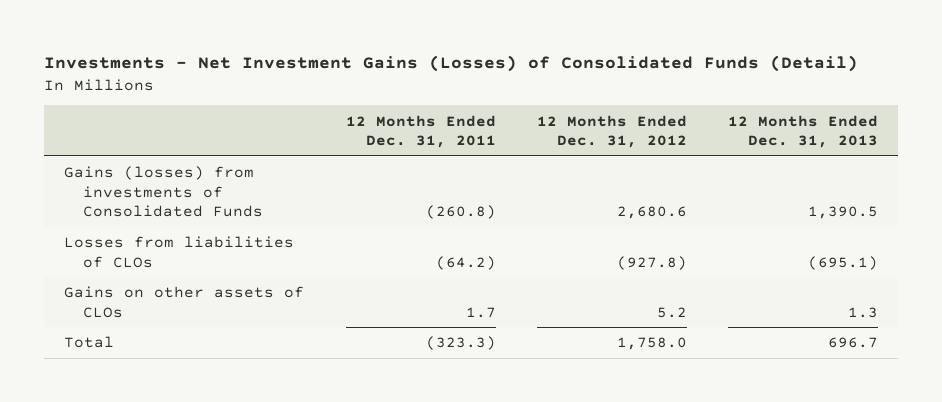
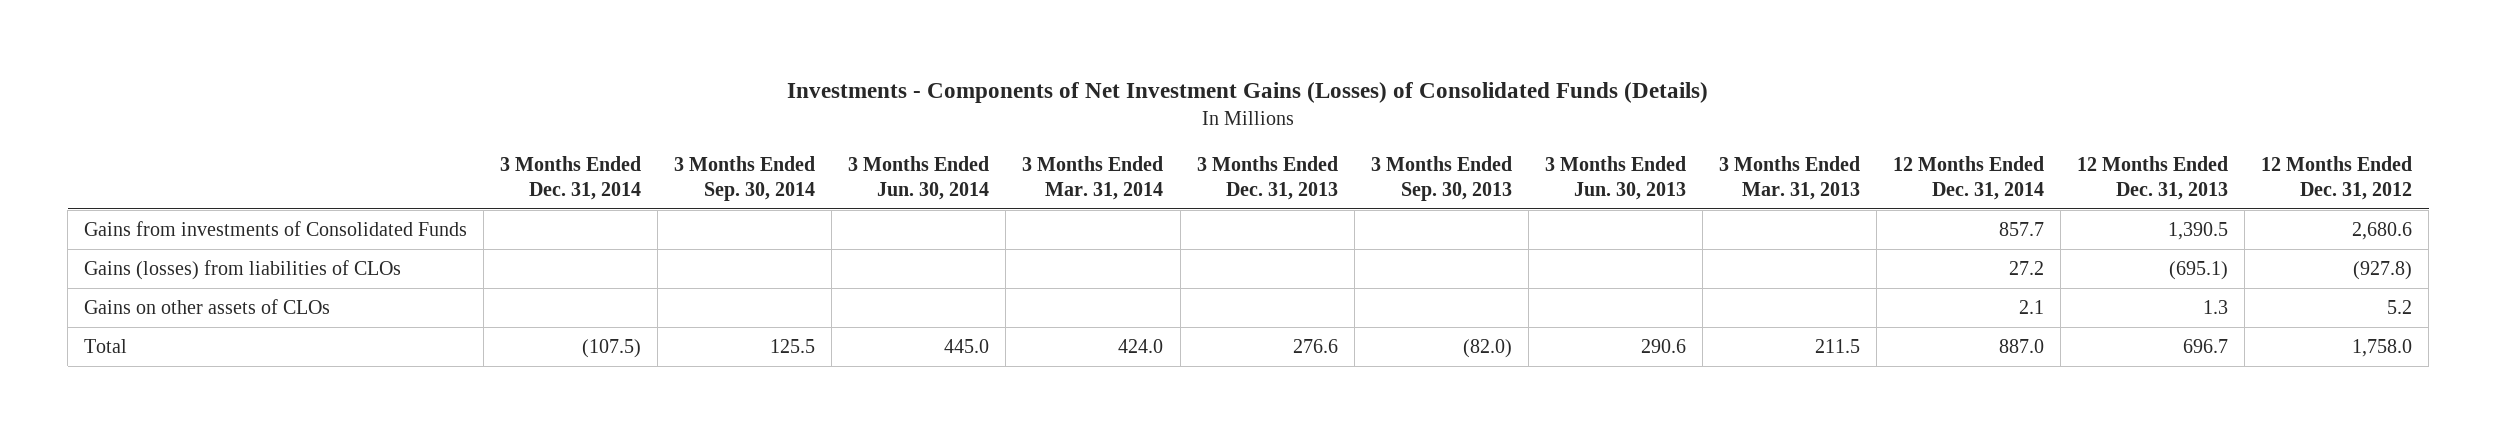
- Investments - Net Investment Gains (Losses) of Consolidated Funds (Detail)
+ Investments - Components of Net Investment Gains (Losses) of Consolidated Funds (Details)
- | 12 Months Ended Dec. 31, 2011 | 12 Months Ended Dec. 31, 2012 | 12 Months Ended Dec. 31, 2013
+ | 3 Months Ended Dec. 31, 2014 | 3 Months Ended Sep. 30, 2014 | 3 Months Ended Jun. 30, 2014 | 3 Months Ended Mar. 31, 2014 | 3 Months Ended Dec. 31, 2013 | 3 Months Ended Sep. 30, 2013 | 3 Months Ended Jun. 30, 2013 | 3 Months Ended Mar. 31, 2013 | 12 Months Ended Dec. 31, 2014 | 12 Months Ended Dec. 31, 2013 | 12 Months Ended Dec. 31, 2012
- Gains (losses) from investments of Consolidated Funds | (260.8) | 2,680.6 | 1,390.5
- Losses from liabilities of CLOs | (64.2) | (927.8) | (695.1)
+ Gains from investments of Consolidated Funds | | | | | | | | | 857.7 | 1,390.5 | 2,680.6
+ Gains (losses) from liabilities of CLOs | | | | | | | | | 27.2 | (695.1) | (927.8)

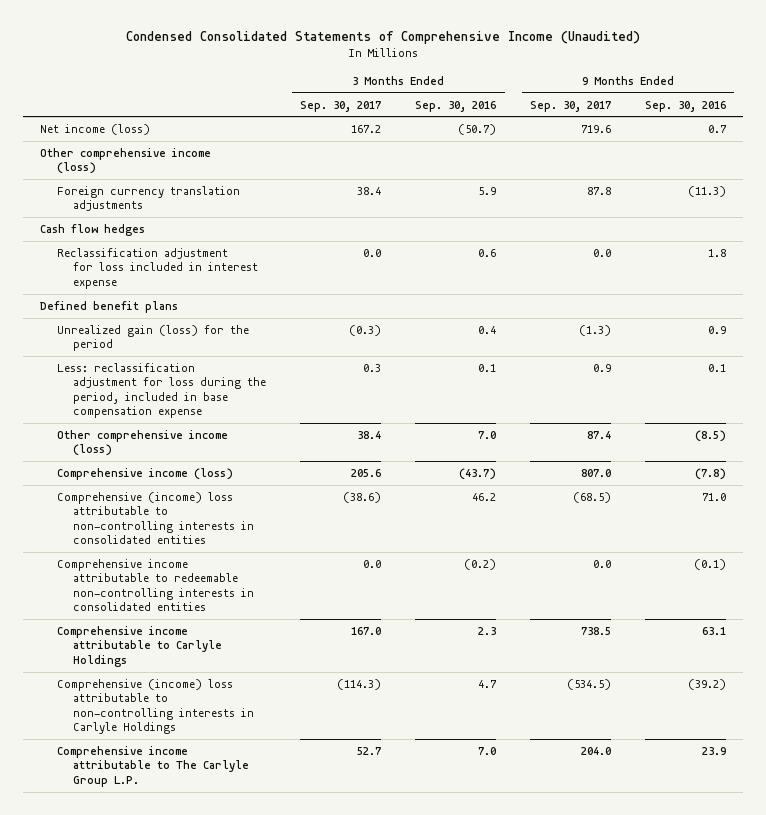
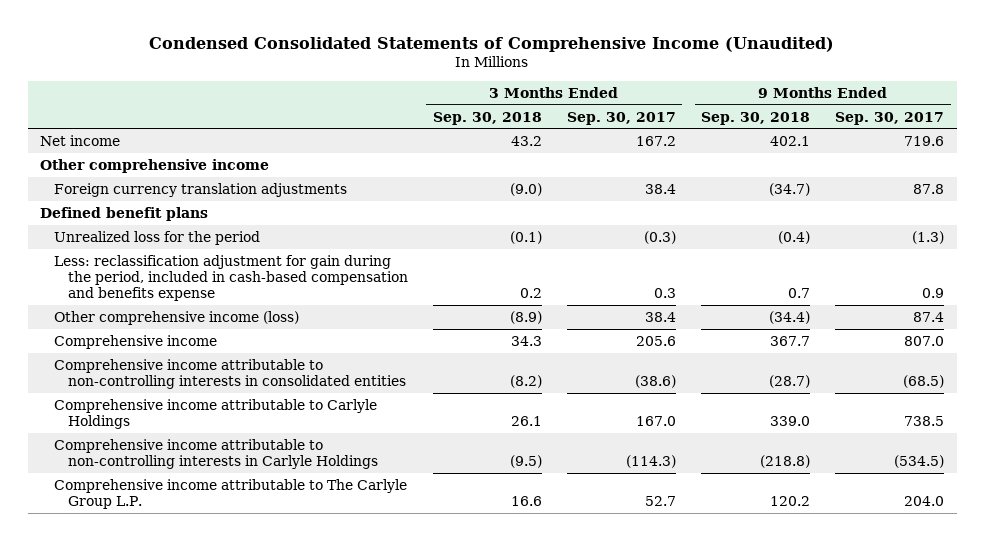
- | 3 Months Ended Sep. 30, 2017 | 3 Months Ended Sep. 30, 2016 | 9 Months Ended Sep. 30, 2017 | 9 Months Ended Sep. 30, 2016
+ | 3 Months Ended Sep. 30, 2018 | 3 Months Ended Sep. 30, 2017 | 9 Months Ended Sep. 30, 2018 | 9 Months Ended Sep. 30, 2017
- Net income (loss) | 167.2 | (50.7) | 719.6 | 0.7
- Other comprehensive income (loss)
+ Net income | 43.2 | 167.2 | 402.1 | 719.6
+ Other comprehensive income
- Cash flow hedges
- Reclassification adjustment for loss included in interest expense | 0.0 | 0.6 | 0.0 | 1.8
- Unrealized gain (loss) for the period | (0.3) | 0.4 | (1.3) | 0.9
- Less: reclassification adjustment for loss during the period, included in base compensation expense | 0.3 | 0.1 | 0.9 | 0.1
+ Unrealized loss for the period | (0.1) | (0.3) | (0.4) | (1.3)
+ Less: reclassification adjustment for gain during the period, included in cash-based compensation and benefits expense | 0.2 | 0.3 | 0.7 | 0.9
- Comprehensive income (loss) | 205.6 | (43.7) | 807.0 | (7.8)
- Comprehensive (income) loss attributable to non-controlling interests in consolidated entities | (38.6) | 46.2 | (68.5) | 71.0
- Comprehensive income attributable to redeemable non-controlling interests in consolidated entities | 0.0 | (0.2) | 0.0 | (0.1)
+ Comprehensive income | 34.3 | 205.6 | 367.7 | 807.0
+ Comprehensive income attributable to non-controlling interests in consolidated entities | (8.2) | (38.6) | (28.7) | (68.5)
- Comprehensive (income) loss attributable to non-controlling interests in Carlyle Holdings | (114.3) | 4.7 | (534.5) | (39.2)
+ Comprehensive income attributable to non-controlling interests in Carlyle Holdings | (9.5) | (114.3) | (218.8) | (534.5)

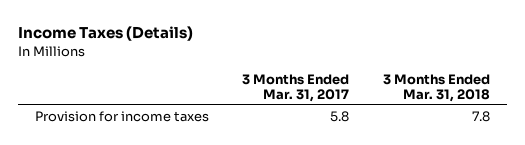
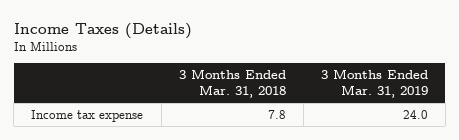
- | 3 Months Ended Mar. 31, 2017 | 3 Months Ended Mar. 31, 2018
+ | 3 Months Ended Mar. 31, 2018 | 3 Months Ended Mar. 31, 2019
- Provision for income taxes | 5.8 | 7.8
+ Income tax expense | 7.8 | 24.0

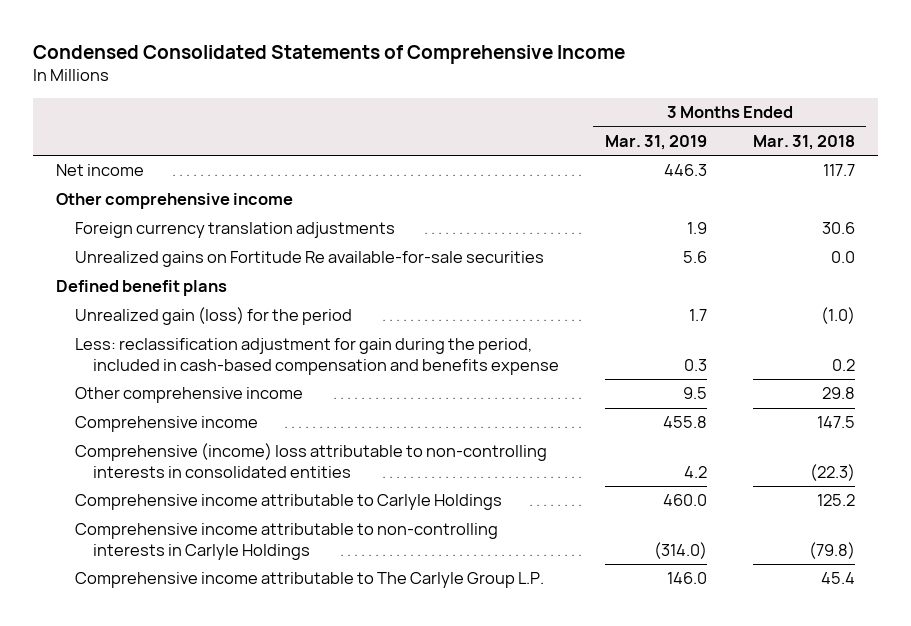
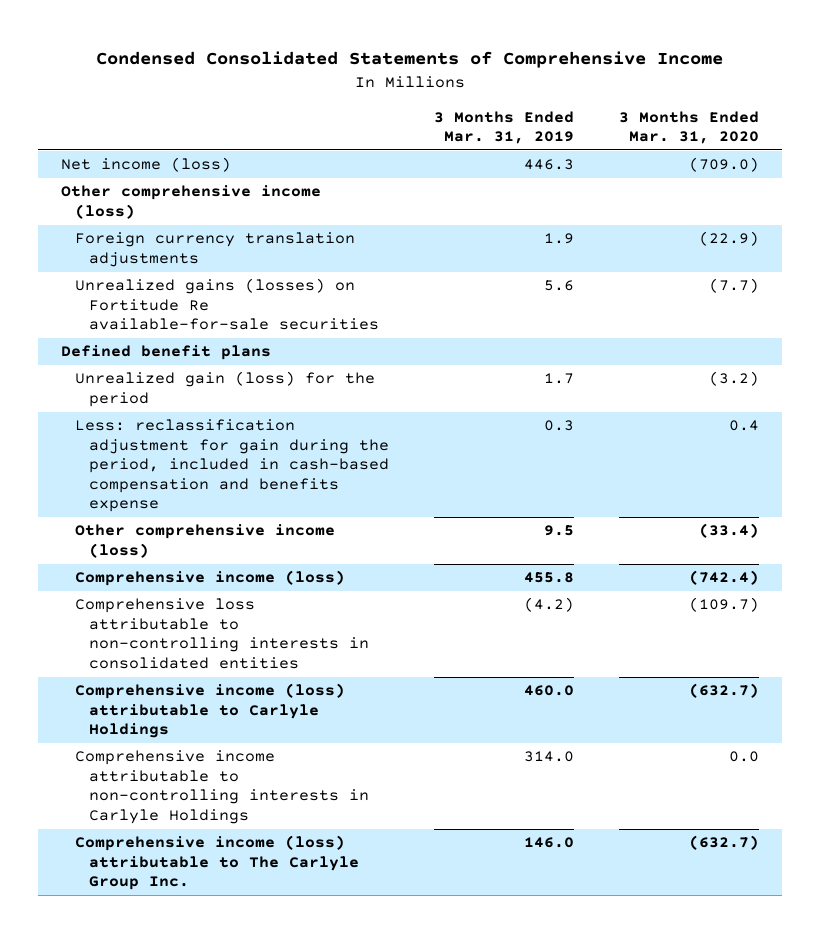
- | 3 Months Ended Mar. 31, 2019 | 3 Months Ended Mar. 31, 2018
+ | 3 Months Ended Mar. 31, 2019 | 3 Months Ended Mar. 31, 2020
- Net income | 446.3 | 117.7
- Other comprehensive income
+ Net income (loss) | 446.3 | (709.0)
+ Other comprehensive income (loss)
- Unrealized gains on Fortitude Re available-for-sale securities | 5.6 | 0.0
+ Unrealized gains (losses) on Fortitude Re available-for-sale securities | 5.6 | (7.7)
- Other comprehensive income | 9.5 | 29.8
- Comprehensive income | 455.8 | 147.5
- Comprehensive (income) loss attributable to non-controlling interests in consolidated entities | 4.2 | (22.3)
- Comprehensive income attributable to Carlyle Holdings | 460.0 | 125.2
- Comprehensive income attributable to non-controlling interests in Carlyle Holdings | (314.0) | (79.8)
- Comprehensive income attributable to The Carlyle Group L.P. | 146.0 | 45.4
+ Other comprehensive income (loss) | 9.5 | (33.4)
+ Comprehensive income (loss) | 455.8 | (742.4)
+ Comprehensive loss attributable to non-controlling interests in consolidated entities | (4.2) | (109.7)
+ Comprehensive income (loss) attributable to Carlyle Holdings | 460.0 | (632.7)
+ Comprehensive income attributable to non-controlling interests in Carlyle Holdings | 314.0 | 0.0
+ Comprehensive income (loss) attributable to The Carlyle Group Inc. | 146.0 | (632.7)

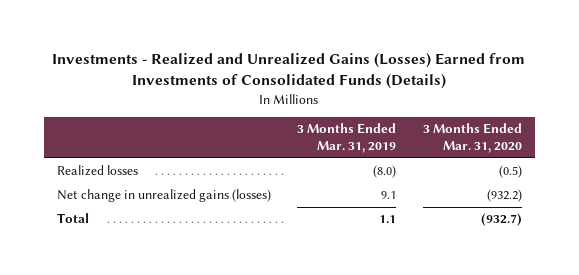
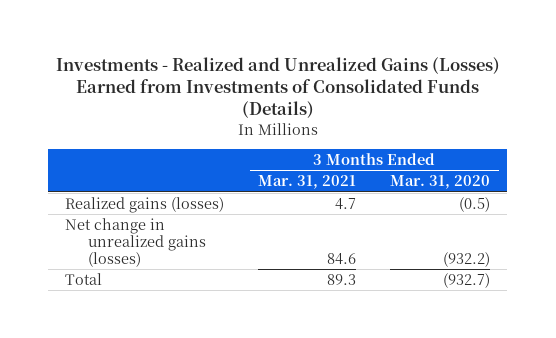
- | 3 Months Ended Mar. 31, 2019 | 3 Months Ended Mar. 31, 2020
+ | 3 Months Ended Mar. 31, 2021 | 3 Months Ended Mar. 31, 2020
- Realized losses | (8.0) | (0.5)
+ Realized gains (losses) | 4.7 | (0.5)

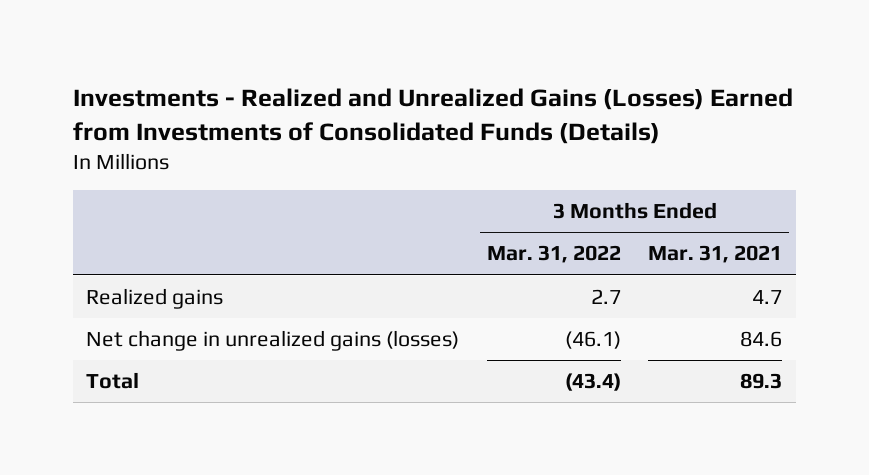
- | 3 Months Ended Mar. 31, 2021 | 3 Months Ended Mar. 31, 2020
+ | 3 Months Ended Mar. 31, 2022 | 3 Months Ended Mar. 31, 2021
- Realized gains (losses) | 4.7 | (0.5)
+ Realized gains | 2.7 | 4.7

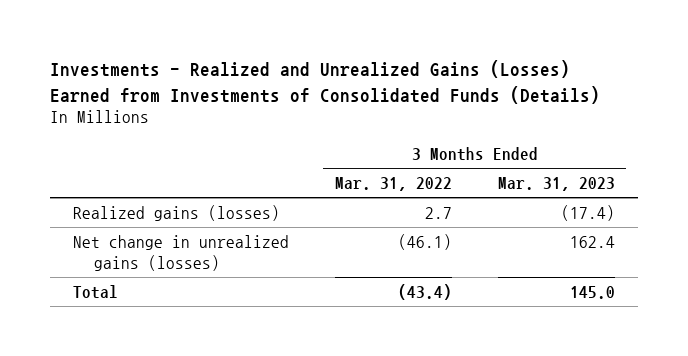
- | 3 Months Ended Mar. 31, 2022 | 3 Months Ended Mar. 31, 2021
+ | 3 Months Ended Mar. 31, 2022 | 3 Months Ended Mar. 31, 2023
- Realized gains | 2.7 | 4.7
+ Realized gains (losses) | 2.7 | (17.4)

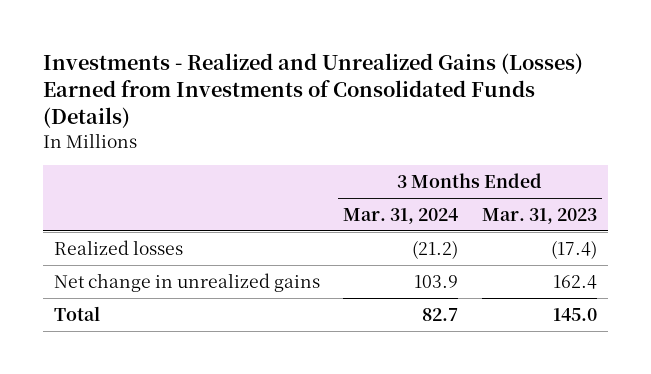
- | 3 Months Ended Mar. 31, 2022 | 3 Months Ended Mar. 31, 2023
+ | 3 Months Ended Mar. 31, 2024 | 3 Months Ended Mar. 31, 2023
- Realized gains (losses) | 2.7 | (17.4)
- Net change in unrealized gains (losses) | (46.1) | 162.4
+ Realized losses | (21.2) | (17.4)
+ Net change in unrealized gains | 103.9 | 162.4

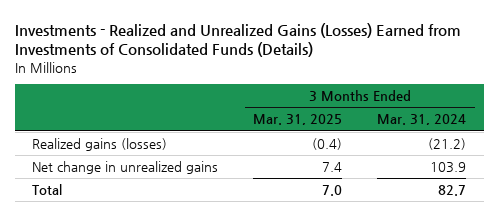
- | 3 Months Ended Mar. 31, 2024 | 3 Months Ended Mar. 31, 2023
+ | 3 Months Ended Mar. 31, 2025 | 3 Months Ended Mar. 31, 2024
- Realized losses | (21.2) | (17.4)
+ Realized gains (losses) | (0.4) | (21.2)

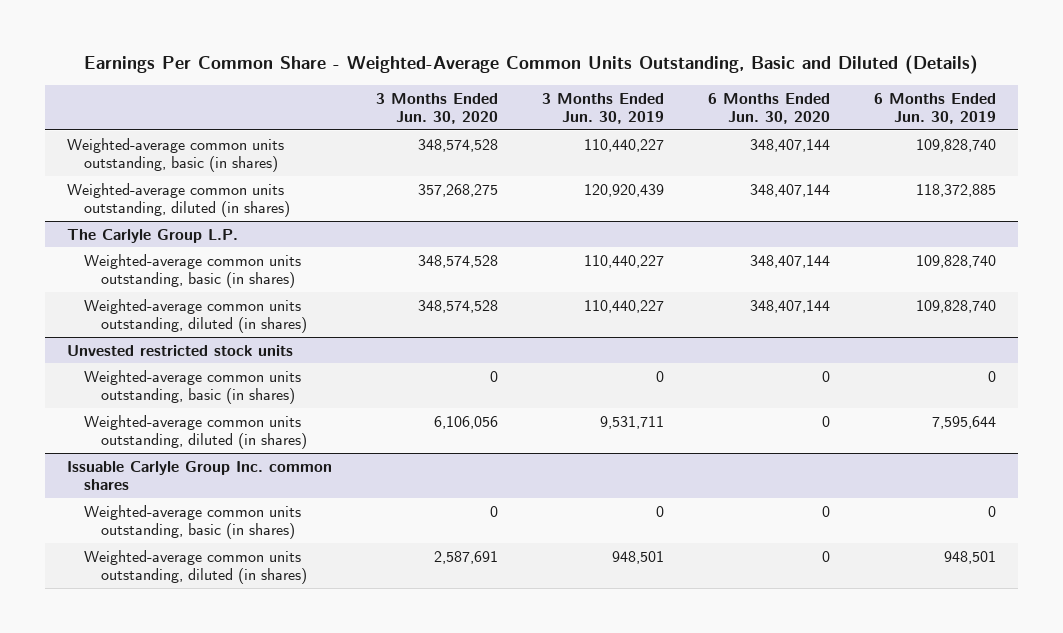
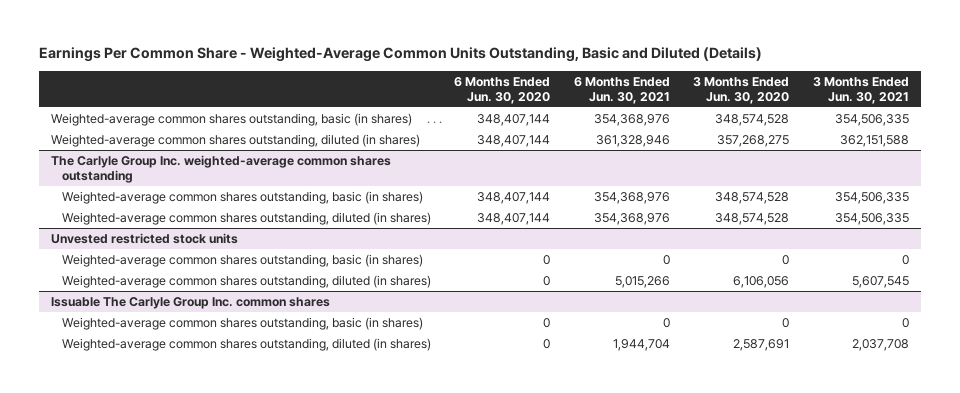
- | 3 Months Ended Jun. 30, 2020 | 3 Months Ended Jun. 30, 2019 | 6 Months Ended Jun. 30, 2020 | 6 Months Ended Jun. 30, 2019
+ | 6 Months Ended Jun. 30, 2020 | 6 Months Ended Jun. 30, 2021 | 3 Months Ended Jun. 30, 2020 | 3 Months Ended Jun. 30, 2021
- Weighted-average common units outstanding, basic (in shares) | 348,574,528 | 110,440,227 | 348,407,144 | 109,828,740
- Weighted-average common units outstanding, diluted (in shares) | 357,268,275 | 120,920,439 | 348,407,144 | 118,372,885
- The Carlyle Group L.P.
- Weighted-average common units outstanding, basic (in shares) | 348,574,528 | 110,440,227 | 348,407,144 | 109,828,740
- Weighted-average common units outstanding, diluted (in shares) | 348,574,528 | 110,440,227 | 348,407,144 | 109,828,740
+ Weighted-average common shares outstanding, basic (in shares) | 348,407,144 | 354,368,976 | 348,574,528 | 354,506,335
+ Weighted-average common shares outstanding, diluted (in shares) | 348,407,144 | 361,328,946 | 357,268,275 | 362,151,588
+ The Carlyle Group Inc. weighted-average common shares outstanding
+ Weighted-average common shares outstanding, basic (in shares) | 348,407,144 | 354,368,976 | 348,574,528 | 354,506,335
+ Weighted-average common shares outstanding, diluted (in shares) | 348,407,144 | 354,368,976 | 348,574,528 | 354,506,335
@ Unvested restricted stock units
- Weighted-average common units outstanding, basic (in shares) | 0 | 0 | 0 | 0
- Weighted-average common units outstanding, diluted (in shares) | 6,106,056 | 9,531,711 | 0 | 7,595,644
- Issuable Carlyle Group Inc. common shares
- Weighted-average common units outstanding, basic (in shares) | 0 | 0 | 0 | 0
- Weighted-average common units outstanding, diluted (in shares) | 2,587,691 | 948,501 | 0 | 948,501
@ Unvested restricted stock units
+ Weighted-average common shares outstanding, basic (in shares) | 0 | 0 | 0 | 0
+ Weighted-average common shares outstanding, diluted (in shares) | 0 | 5,015,266 | 6,106,056 | 5,607,545
+ Issuable The Carlyle Group Inc. common shares
+ Weighted-average common shares outstanding, basic (in shares) | 0 | 0 | 0 | 0
+ Weighted-average common shares outstanding, diluted (in shares) | 0 | 1,944,704 | 2,587,691 | 2,037,708

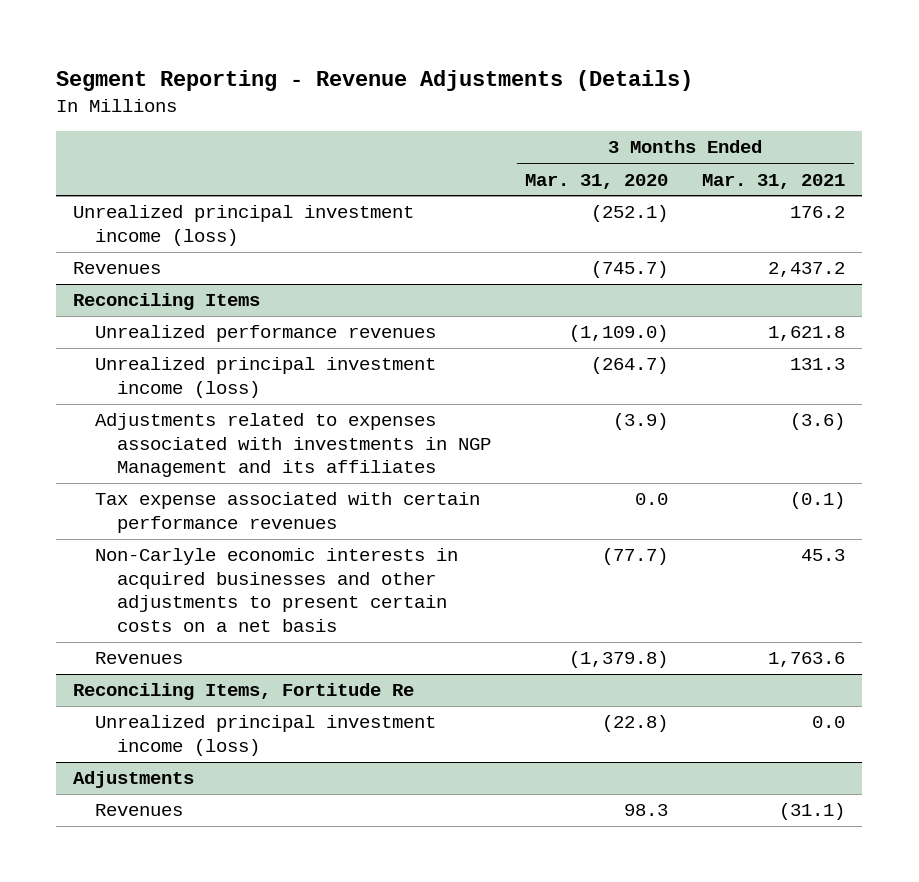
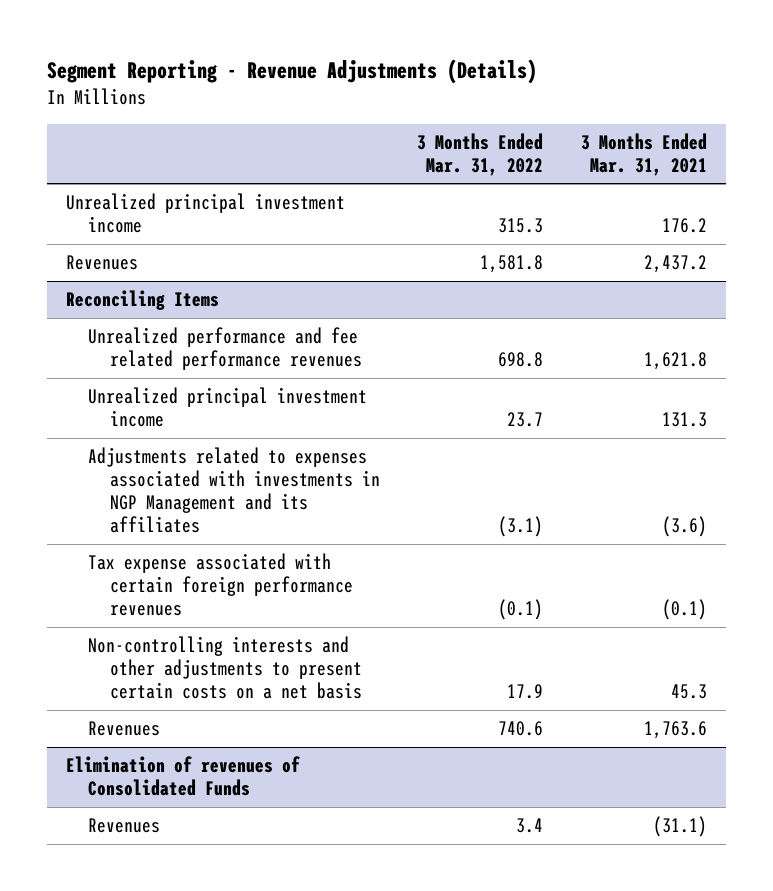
- | 3 Months Ended Mar. 31, 2020 | 3 Months Ended Mar. 31, 2021
+ | 3 Months Ended Mar. 31, 2022 | 3 Months Ended Mar. 31, 2021
- Unrealized principal investment income (loss) | (252.1) | 176.2
+ Unrealized principal investment income | 315.3 | 176.2
@ Reconciling Items
- Unrealized performance revenues | (1,109.0) | 1,621.8
- Unrealized principal investment income (loss) | (264.7) | 131.3
+ Unrealized performance and fee related performance revenues | 698.8 | 1,621.8
+ Unrealized principal investment income | 23.7 | 131.3
- Tax expense associated with certain performance revenues | 0.0 | (0.1)
- Non-Carlyle economic interests in acquired businesses and other adjustments to present certain costs on a net basis | (77.7) | 45.3
+ Tax expense associated with certain foreign performance revenues | (0.1) | (0.1)
+ Non-controlling interests and other adjustments to present certain costs on a net basis | 17.9 | 45.3
- Reconciling Items, Fortitude Re
- Unrealized principal investment income (loss) | (22.8) | 0.0
- Adjustments
+ Elimination of revenues of Consolidated Funds

